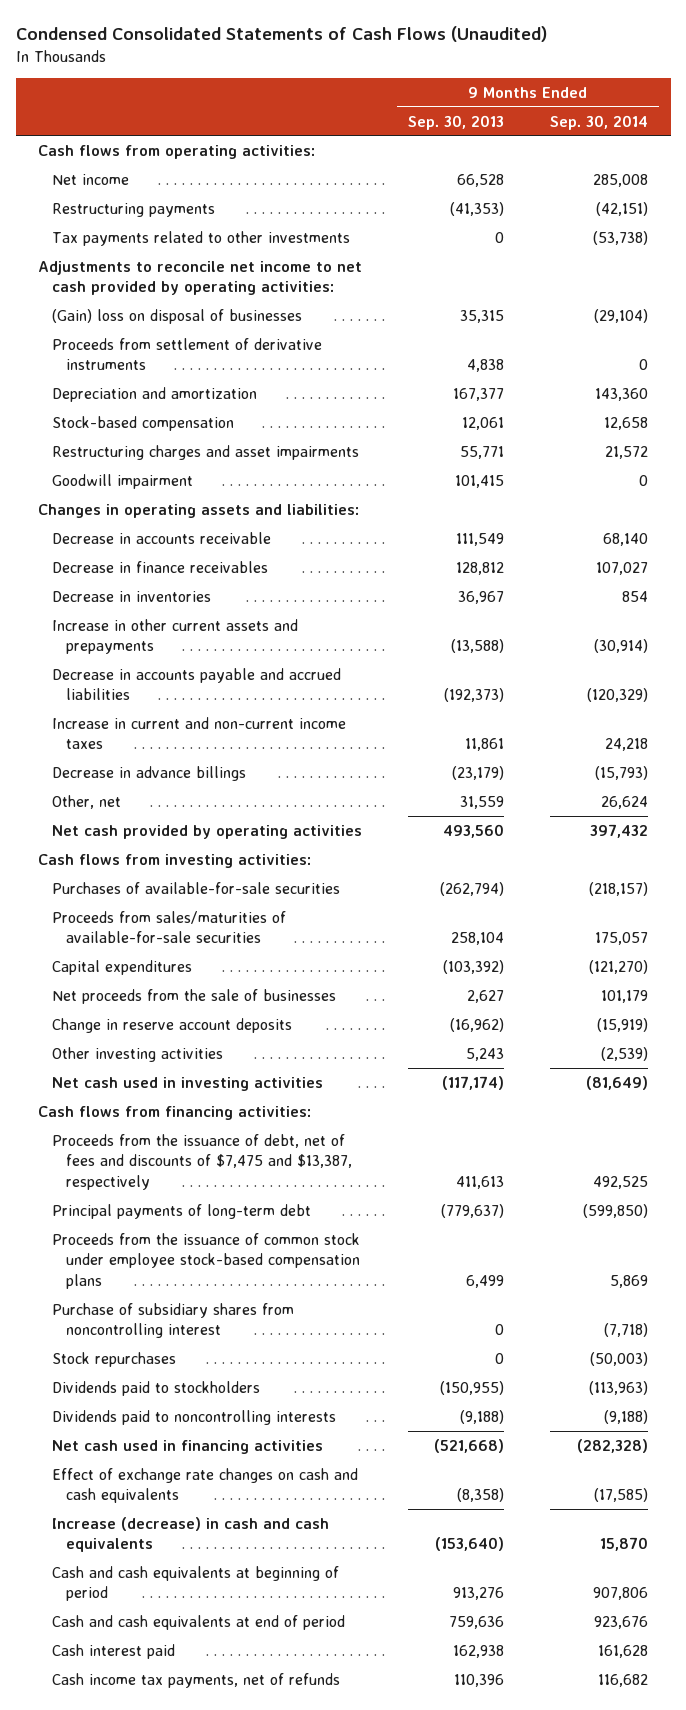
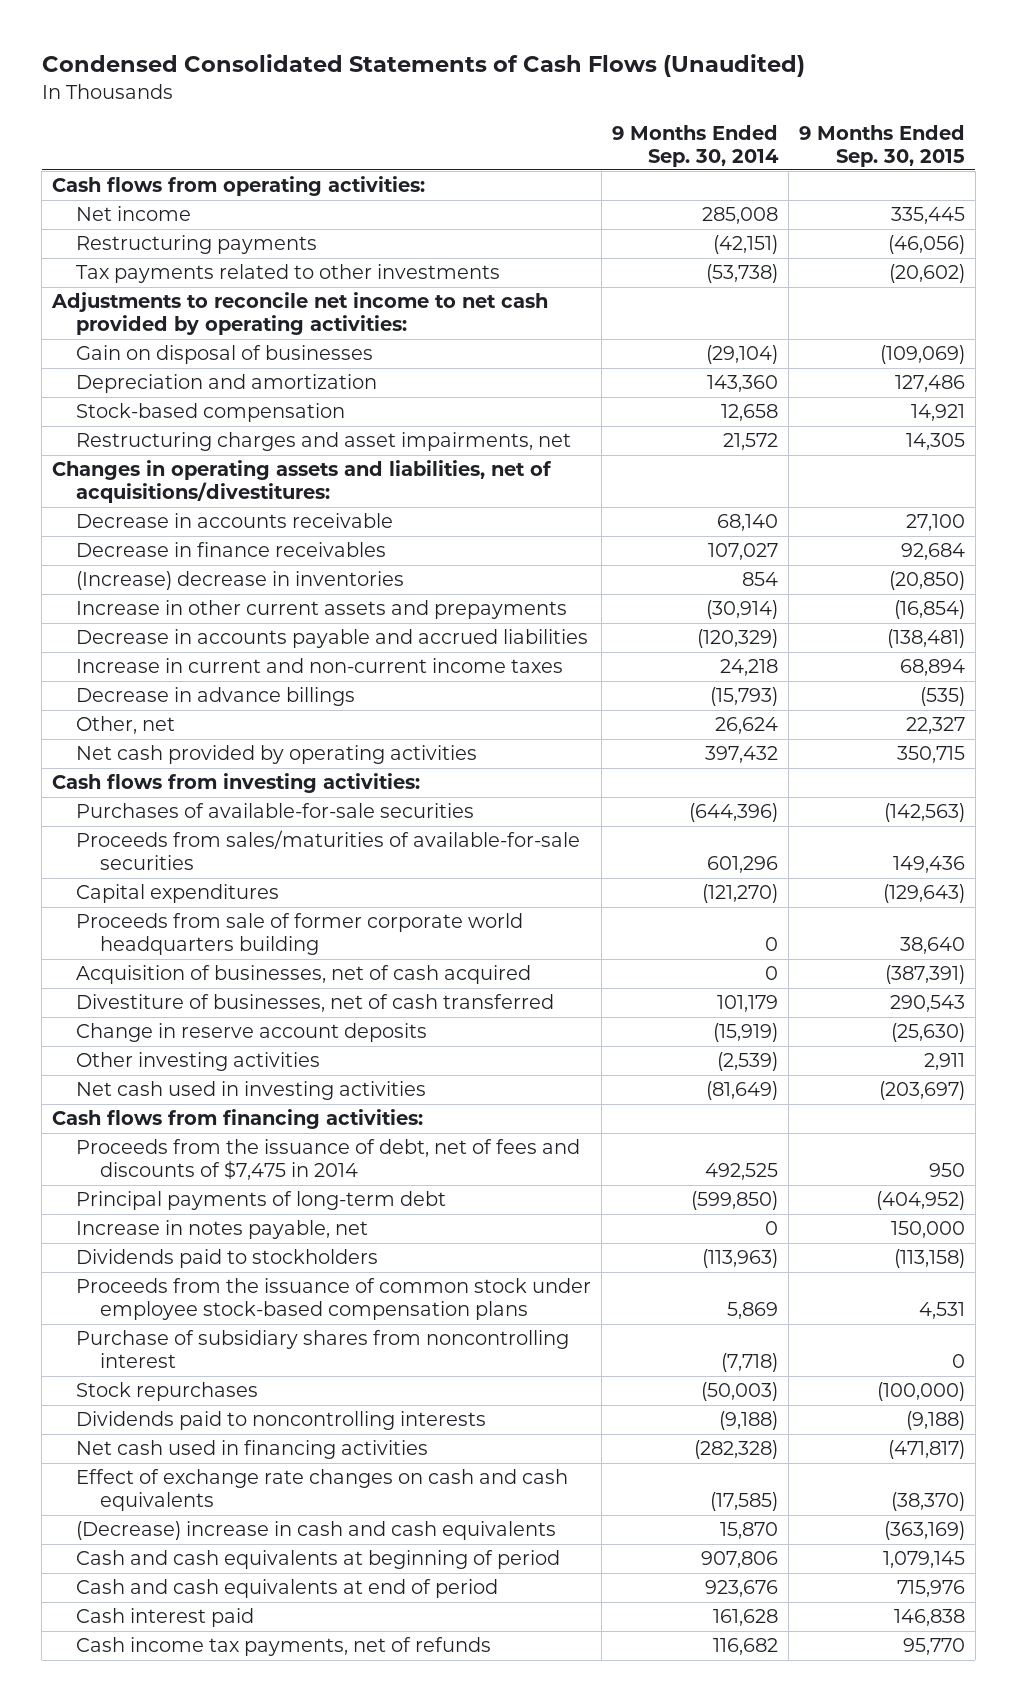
- | 9 Months Ended Sep. 30, 2013 | 9 Months Ended Sep. 30, 2014
+ | 9 Months Ended Sep. 30, 2014 | 9 Months Ended Sep. 30, 2015
- (Gain) loss on disposal of businesses | 35,315 | (29,104)
- Proceeds from settlement of derivative instruments | 4,838 | 0
+ Gain on disposal of businesses | (29,104) | (109,069)
- Restructuring charges and asset impairments | 55,771 | 21,572
- Goodwill impairment | 101,415 | 0
- Changes in operating assets and liabilities:
+ Restructuring charges and asset impairments, net | 21,572 | 14,305
+ Changes in operating assets and liabilities, net of acquisitions/divestitures:
- Decrease in inventories | 36,967 | 854
+ (Increase) decrease in inventories | 854 | (20,850)
- Purchases of available-for-sale securities | (262,794) | (218,157)
- Proceeds from sales/maturities of available-for-sale securities | 258,104 | 175,057
+ Purchases of available-for-sale securities | (644,396) | (142,563)
+ Proceeds from sales/maturities of available-for-sale securities | 601,296 | 149,436
- Net proceeds from the sale of businesses | 2,627 | 101,179
+ Proceeds from sale of former corporate world headquarters building | 0 | 38,640
+ Acquisition of businesses, net of cash acquired | 0 | (387,391)
+ Divestiture of businesses, net of cash transferred | 101,179 | 290,543
- Proceeds from the issuance of debt, net of fees and discounts of $7,475 and $13,387, respectively | 411,613 | 492,525
+ Proceeds from the issuance of debt, net of fees and discounts of $7,475 in 2014 | 492,525 | 950
+ Increase in notes payable, net | 0 | 150,000
moved up: Dividends paid to stockholders | (113,963) | (113,158)
- Increase (decrease) in cash and cash equivalents | (153,640) | 15,870
+ (Decrease) increase in cash and cash equivalents | 15,870 | (363,169)

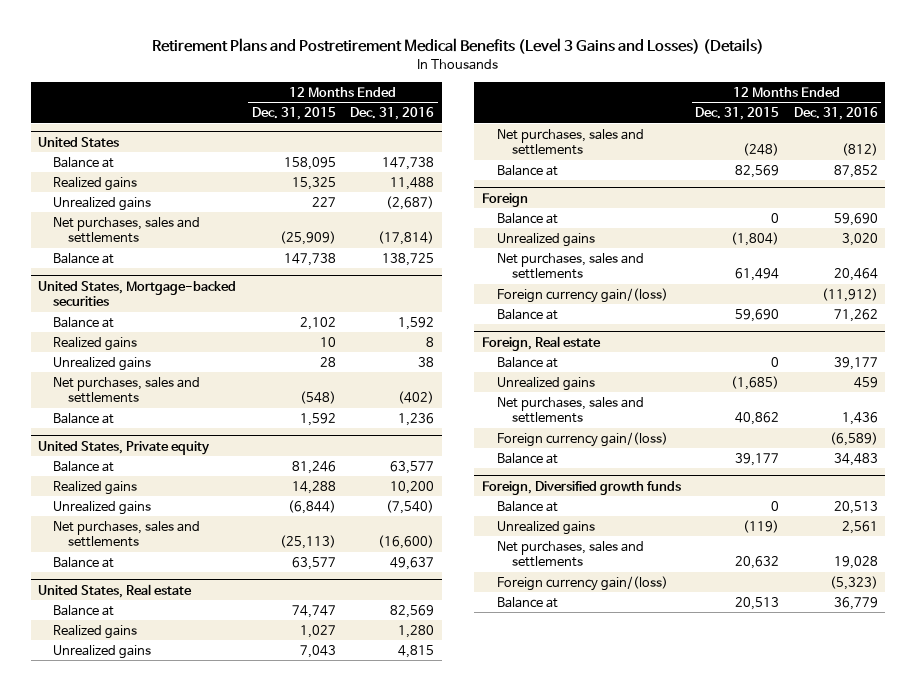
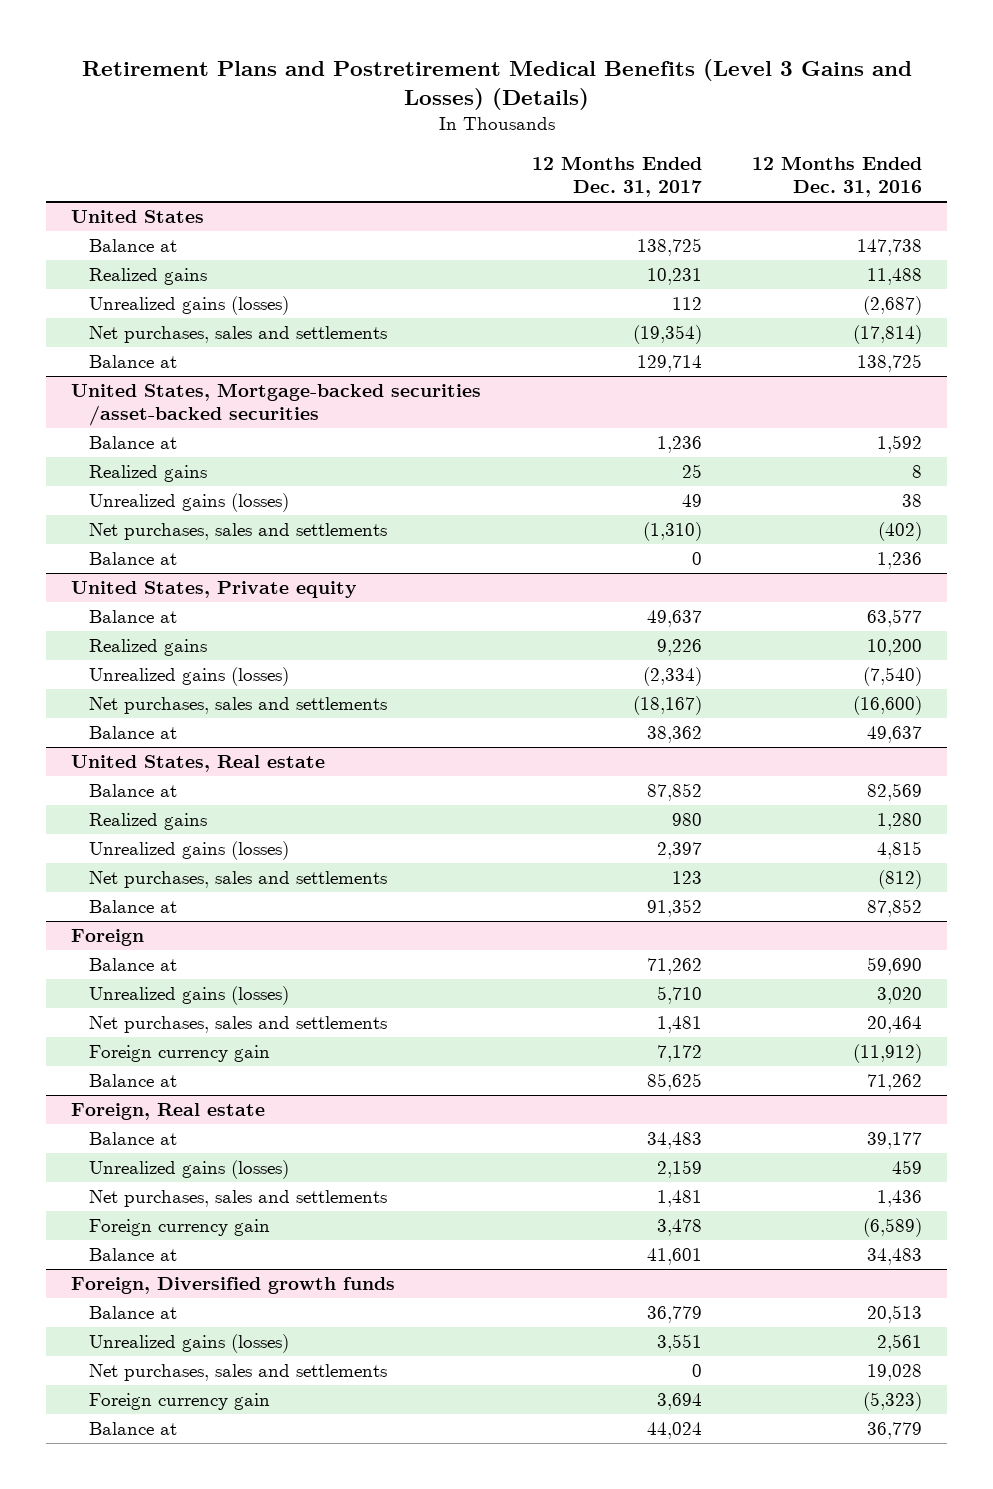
- | 12 Months Ended Dec. 31, 2015 | 12 Months Ended Dec. 31, 2016
+ | 12 Months Ended Dec. 31, 2017 | 12 Months Ended Dec. 31, 2016
@ United States
- Unrealized gains | 227 | (2,687)
+ Unrealized gains (losses) | 112 | (2,687)
- United States, Mortgage-backed securities
+ United States, Mortgage-backed securities /asset-backed securities
- Unrealized gains | 28 | 38
+ Unrealized gains (losses) | 49 | 38
@ United States, Private equity
- Unrealized gains | (6,844) | (7,540)
+ Unrealized gains (losses) | (2,334) | (7,540)
@ United States, Real estate
- Unrealized gains | 7,043 | 4,815
+ Unrealized gains (losses) | 2,397 | 4,815
@ Foreign
- Unrealized gains | (1,804) | 3,020
+ Unrealized gains (losses) | 5,710 | 3,020
- Foreign currency gain/(loss) | | (11,912)
+ Foreign currency gain | 7,172 | (11,912)
@ Foreign, Real estate
- Unrealized gains | (1,685) | 459
+ Unrealized gains (losses) | 2,159 | 459
- Foreign currency gain/(loss) | | (6,589)
+ Foreign currency gain | 3,478 | (6,589)
@ Foreign, Diversified growth funds
- Unrealized gains | (119) | 2,561
+ Unrealized gains (losses) | 3,551 | 2,561
- Foreign currency gain/(loss) | | (5,323)
+ Foreign currency gain | 3,694 | (5,323)

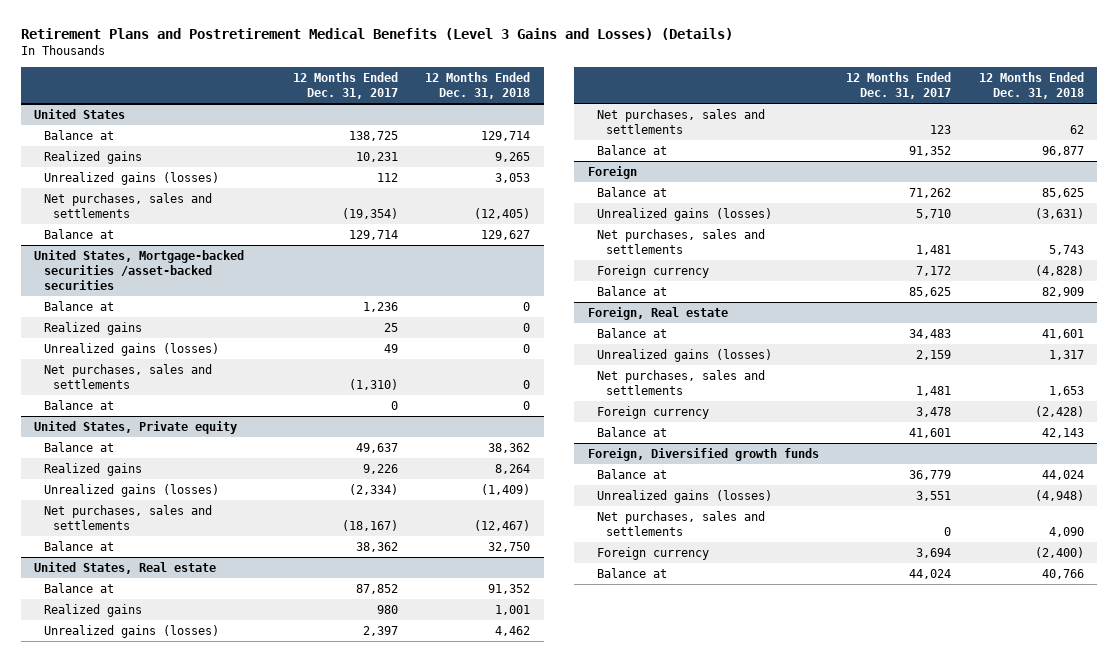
- | 12 Months Ended Dec. 31, 2017 | 12 Months Ended Dec. 31, 2016
+ | 12 Months Ended Dec. 31, 2017 | 12 Months Ended Dec. 31, 2018
@ Foreign
- Foreign currency gain | 7,172 | (11,912)
+ Foreign currency | 7,172 | (4,828)
@ Foreign, Real estate
- Foreign currency gain | 3,478 | (6,589)
+ Foreign currency | 3,478 | (2,428)
@ Foreign, Diversified growth funds
- Foreign currency gain | 3,694 | (5,323)
+ Foreign currency | 3,694 | (2,400)

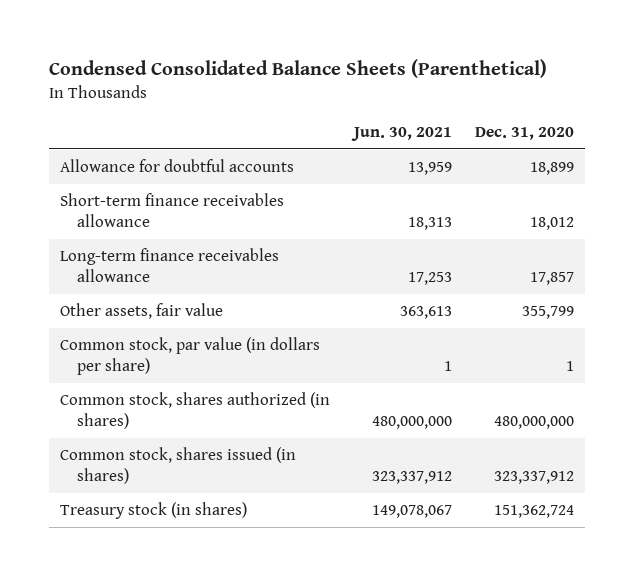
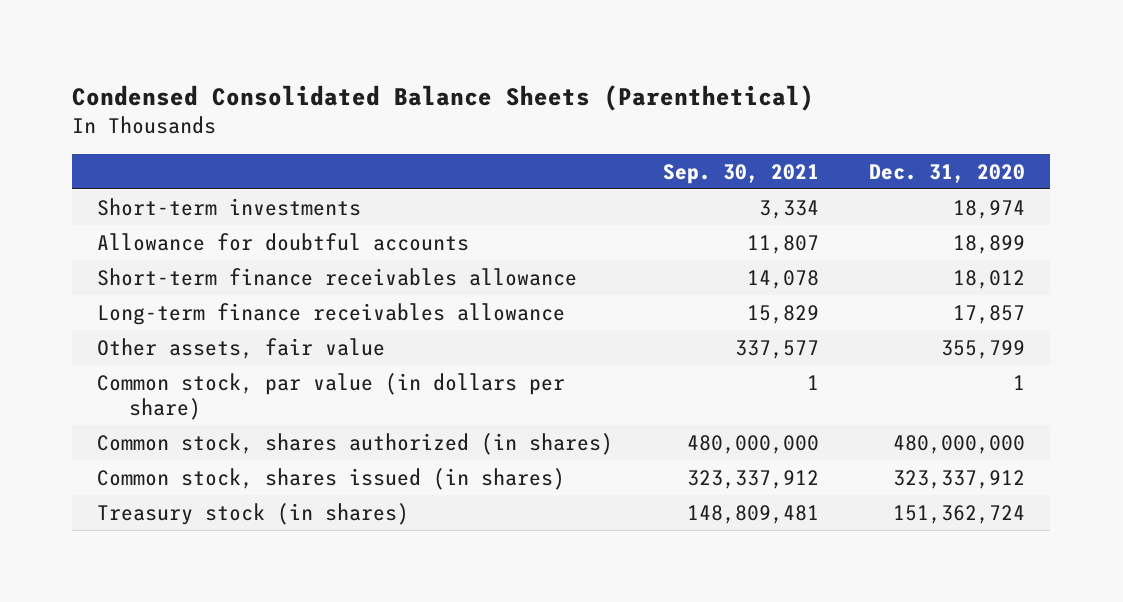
- | Jun. 30, 2021 | Dec. 31, 2020
+ | Sep. 30, 2021 | Dec. 31, 2020
+ Short-term investments | 3,334 | 18,974

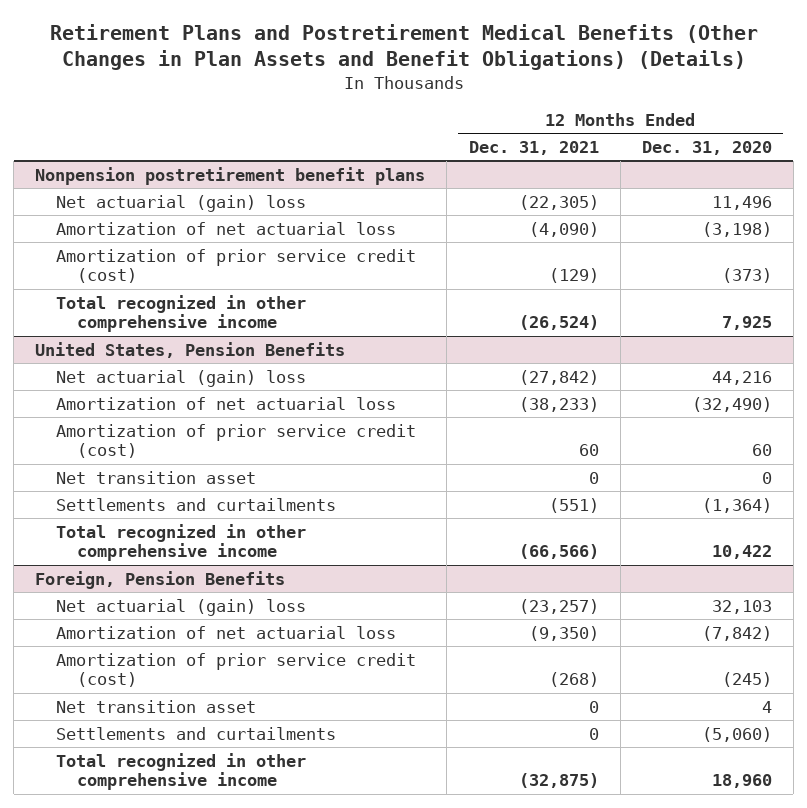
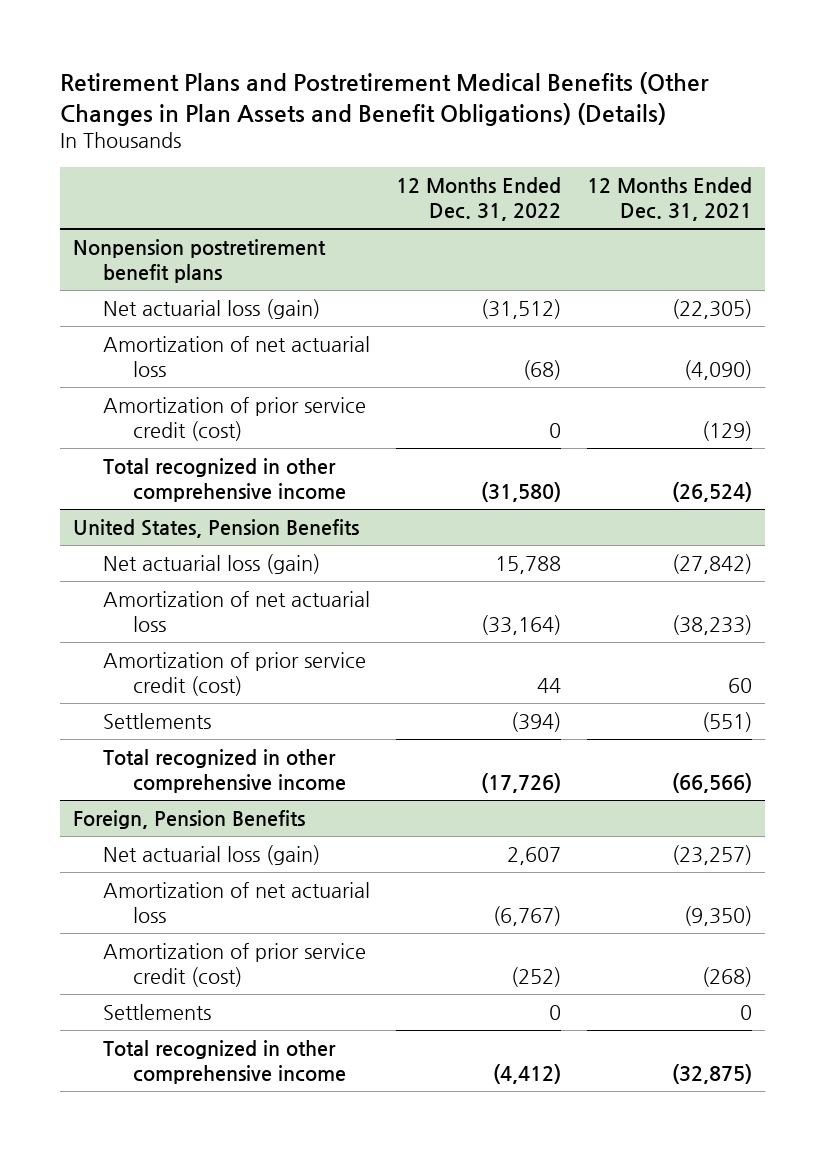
- | 12 Months Ended Dec. 31, 2021 | 12 Months Ended Dec. 31, 2020
+ | 12 Months Ended Dec. 31, 2022 | 12 Months Ended Dec. 31, 2021
@ Nonpension postretirement benefit plans
- Net actuarial (gain) loss | (22,305) | 11,496
+ Net actuarial loss (gain) | (31,512) | (22,305)
@ United States, Pension Benefits
- Net actuarial (gain) loss | (27,842) | 44,216
+ Net actuarial loss (gain) | 15,788 | (27,842)
- Net transition asset | 0 | 0
- Settlements and curtailments | (551) | (1,364)
+ Settlements | (394) | (551)
@ Foreign, Pension Benefits
- Net actuarial (gain) loss | (23,257) | 32,103
+ Net actuarial loss (gain) | 2,607 | (23,257)
- Net transition asset | 0 | 4
- Settlements and curtailments | 0 | (5,060)
+ Settlements | 0 | 0

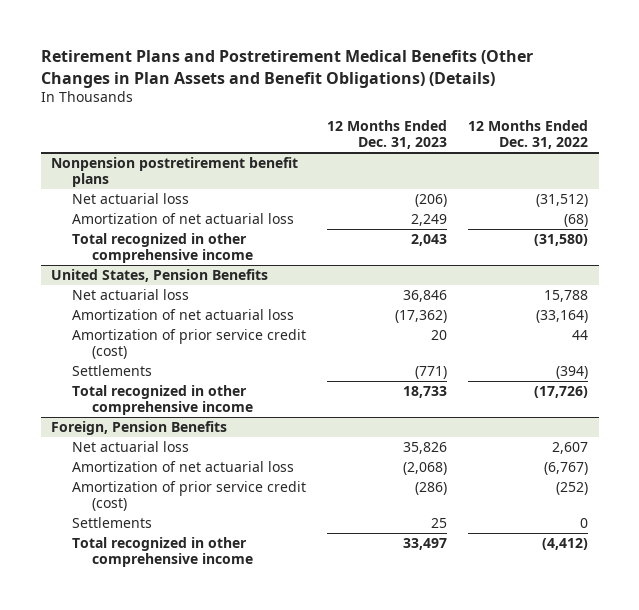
- | 12 Months Ended Dec. 31, 2022 | 12 Months Ended Dec. 31, 2021
+ | 12 Months Ended Dec. 31, 2023 | 12 Months Ended Dec. 31, 2022
@ Nonpension postretirement benefit plans
- Net actuarial loss (gain) | (31,512) | (22,305)
+ Net actuarial loss | (206) | (31,512)
- Amortization of prior service credit (cost) | 0 | (129)
@ United States, Pension Benefits
- Net actuarial loss (gain) | 15,788 | (27,842)
+ Net actuarial loss | 36,846 | 15,788
@ Foreign, Pension Benefits
- Net actuarial loss (gain) | 2,607 | (23,257)
+ Net actuarial loss | 35,826 | 2,607

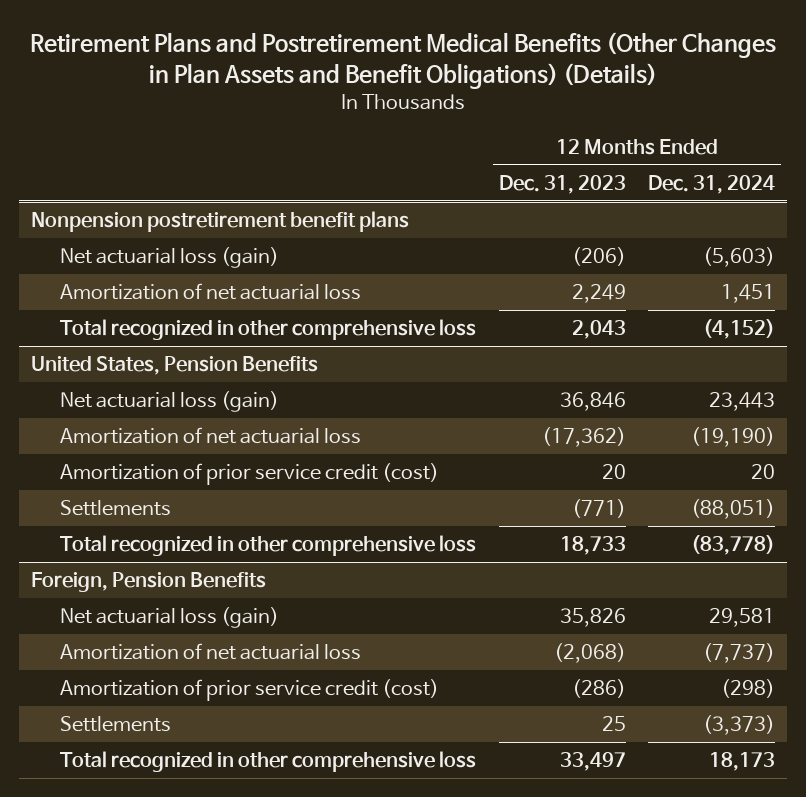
- | 12 Months Ended Dec. 31, 2023 | 12 Months Ended Dec. 31, 2022
+ | 12 Months Ended Dec. 31, 2023 | 12 Months Ended Dec. 31, 2024
@ Nonpension postretirement benefit plans
- Net actuarial loss | (206) | (31,512)
+ Net actuarial loss (gain) | (206) | (5,603)
- Total recognized in other comprehensive income | 2,043 | (31,580)
+ Total recognized in other comprehensive loss | 2,043 | (4,152)
@ United States, Pension Benefits
- Net actuarial loss | 36,846 | 15,788
+ Net actuarial loss (gain) | 36,846 | 23,443
- Total recognized in other comprehensive income | 18,733 | (17,726)
+ Total recognized in other comprehensive loss | 18,733 | (83,778)
@ Foreign, Pension Benefits
- Net actuarial loss | 35,826 | 2,607
+ Net actuarial loss (gain) | 35,826 | 29,581
- Total recognized in other comprehensive income | 33,497 | (4,412)
+ Total recognized in other comprehensive loss | 33,497 | 18,173

